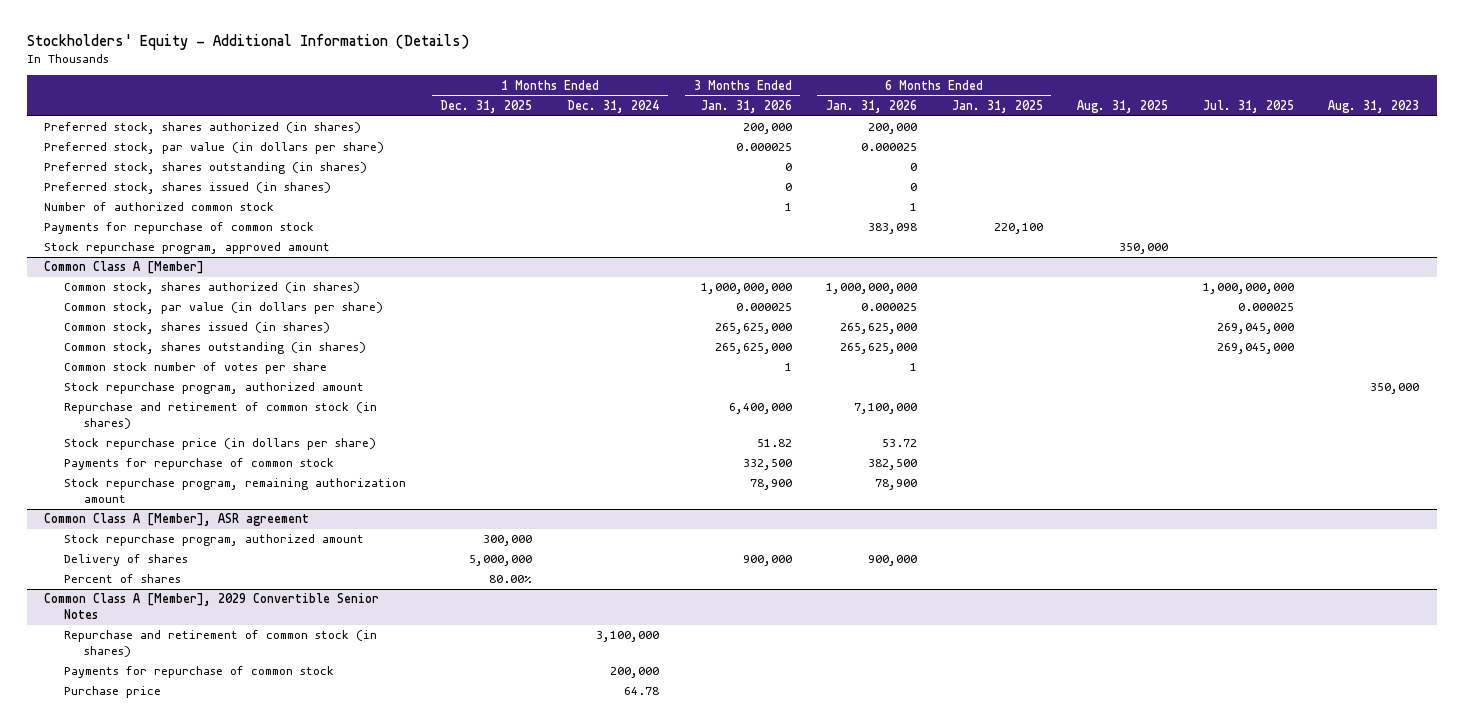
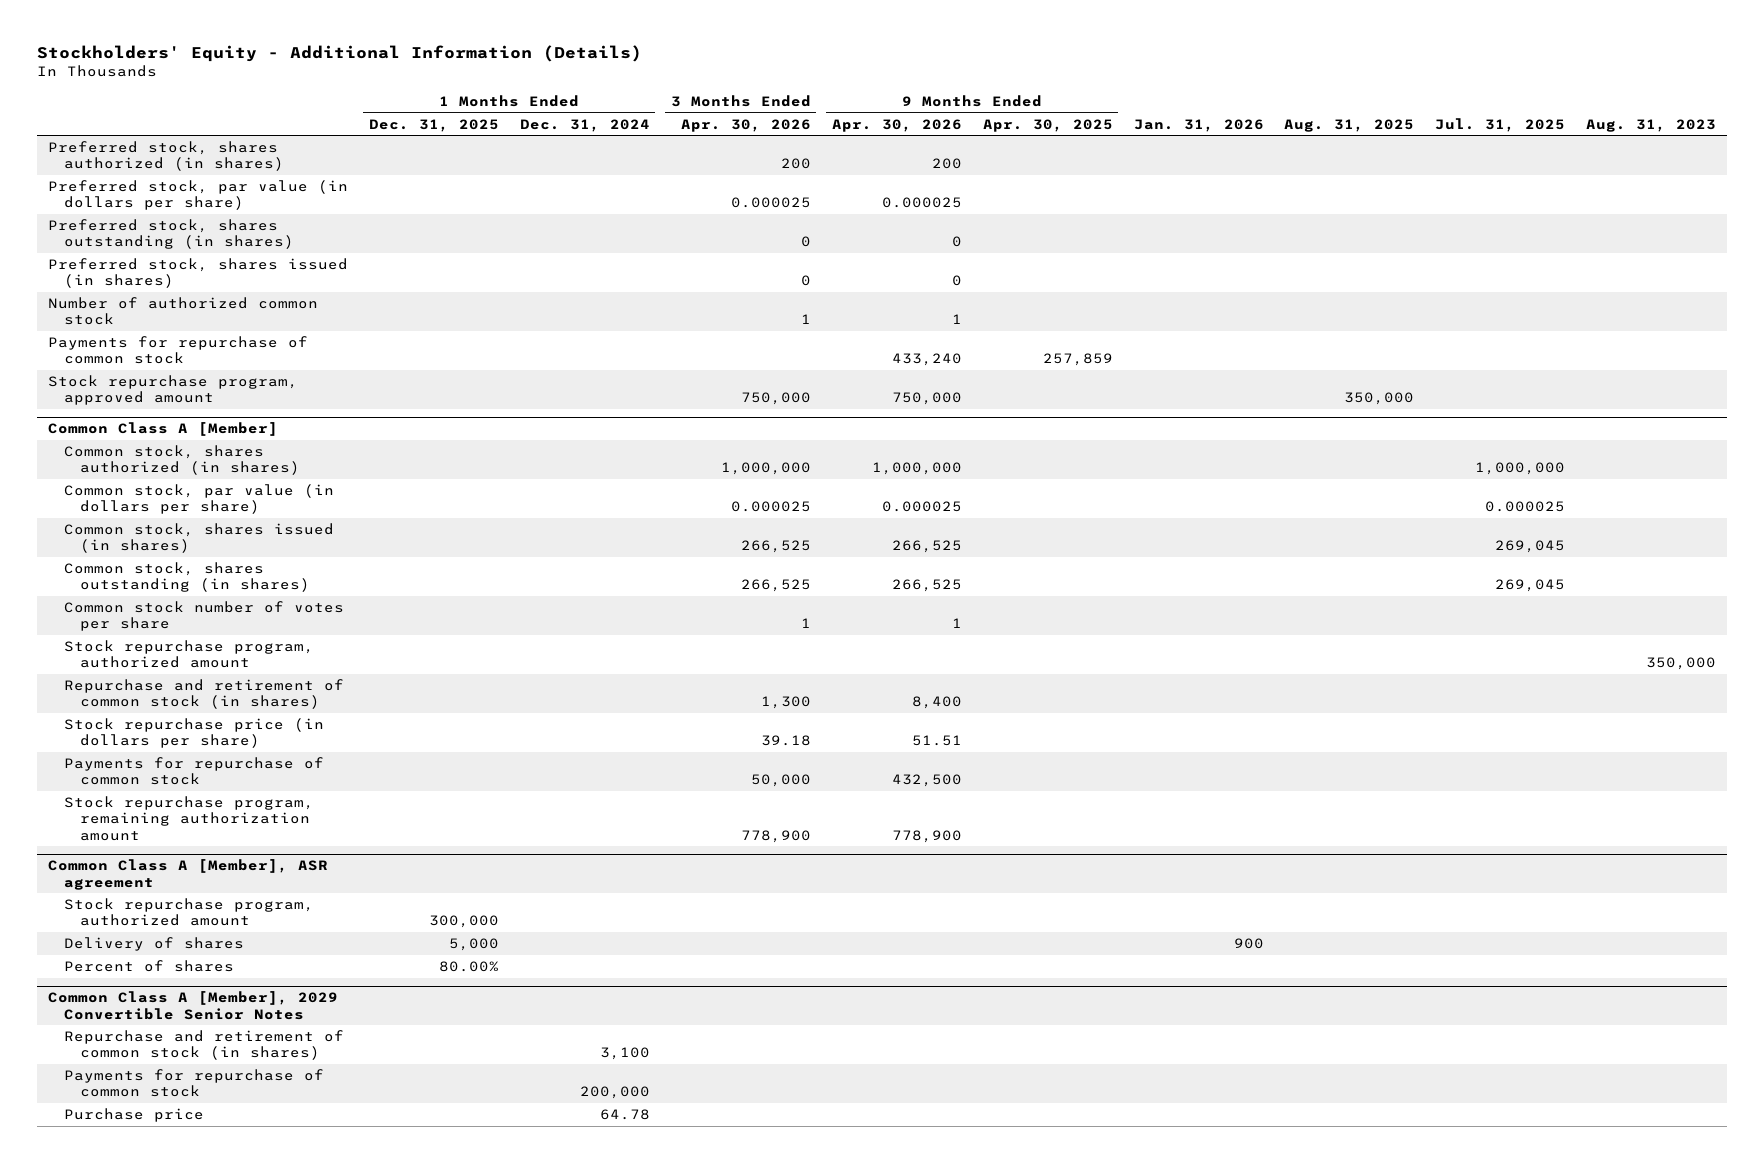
- | 1 Months Ended Dec. 31, 2025 | 1 Months Ended Dec. 31, 2024 | 3 Months Ended Jan. 31, 2026 | 6 Months Ended Jan. 31, 2026 | 6 Months Ended Jan. 31, 2025 | Aug. 31, 2025 | Jul. 31, 2025 | Aug. 31, 2023
+ | 1 Months Ended Dec. 31, 2025 | 1 Months Ended Dec. 31, 2024 | 3 Months Ended Apr. 30, 2026 | 9 Months Ended Apr. 30, 2026 | 9 Months Ended Apr. 30, 2025 | Jan. 31, 2026 | Aug. 31, 2025 | Jul. 31, 2025 | Aug. 31, 2023
@ Common Class A [Member]
- Common stock, shares authorized (in shares) | | | 1,000,000,000 | 1,000,000,000 | | | 1,000,000,000 |
+ Common stock, shares authorized (in shares) | | | 1,000,000 | 1,000,000 | | | | 1,000,000 |
- Common stock, shares issued (in shares) | | | 265,625,000 | 265,625,000 | | | 269,045,000 |
- Common stock, shares outstanding (in shares) | | | 265,625,000 | 265,625,000 | | | 269,045,000 |
+ Common stock, shares issued (in shares) | | | 266,525 | 266,525 | | | | 269,045 |
+ Common stock, shares outstanding (in shares) | | | 266,525 | 266,525 | | | | 269,045 |
@ Common Class A [Member], ASR agreement
- Delivery of shares | 5,000,000 | | 900,000 | 900,000 | | | |
+ Delivery of shares | 5,000 | | | | | 900 | | |
@ Common Class A [Member], 2029 Convertible Senior Notes
- Repurchase and retirement of common stock (in shares) | | 3,100,000 | | | | | |
+ Repurchase and retirement of common stock (in shares) | | 3,100 | | | | | | |

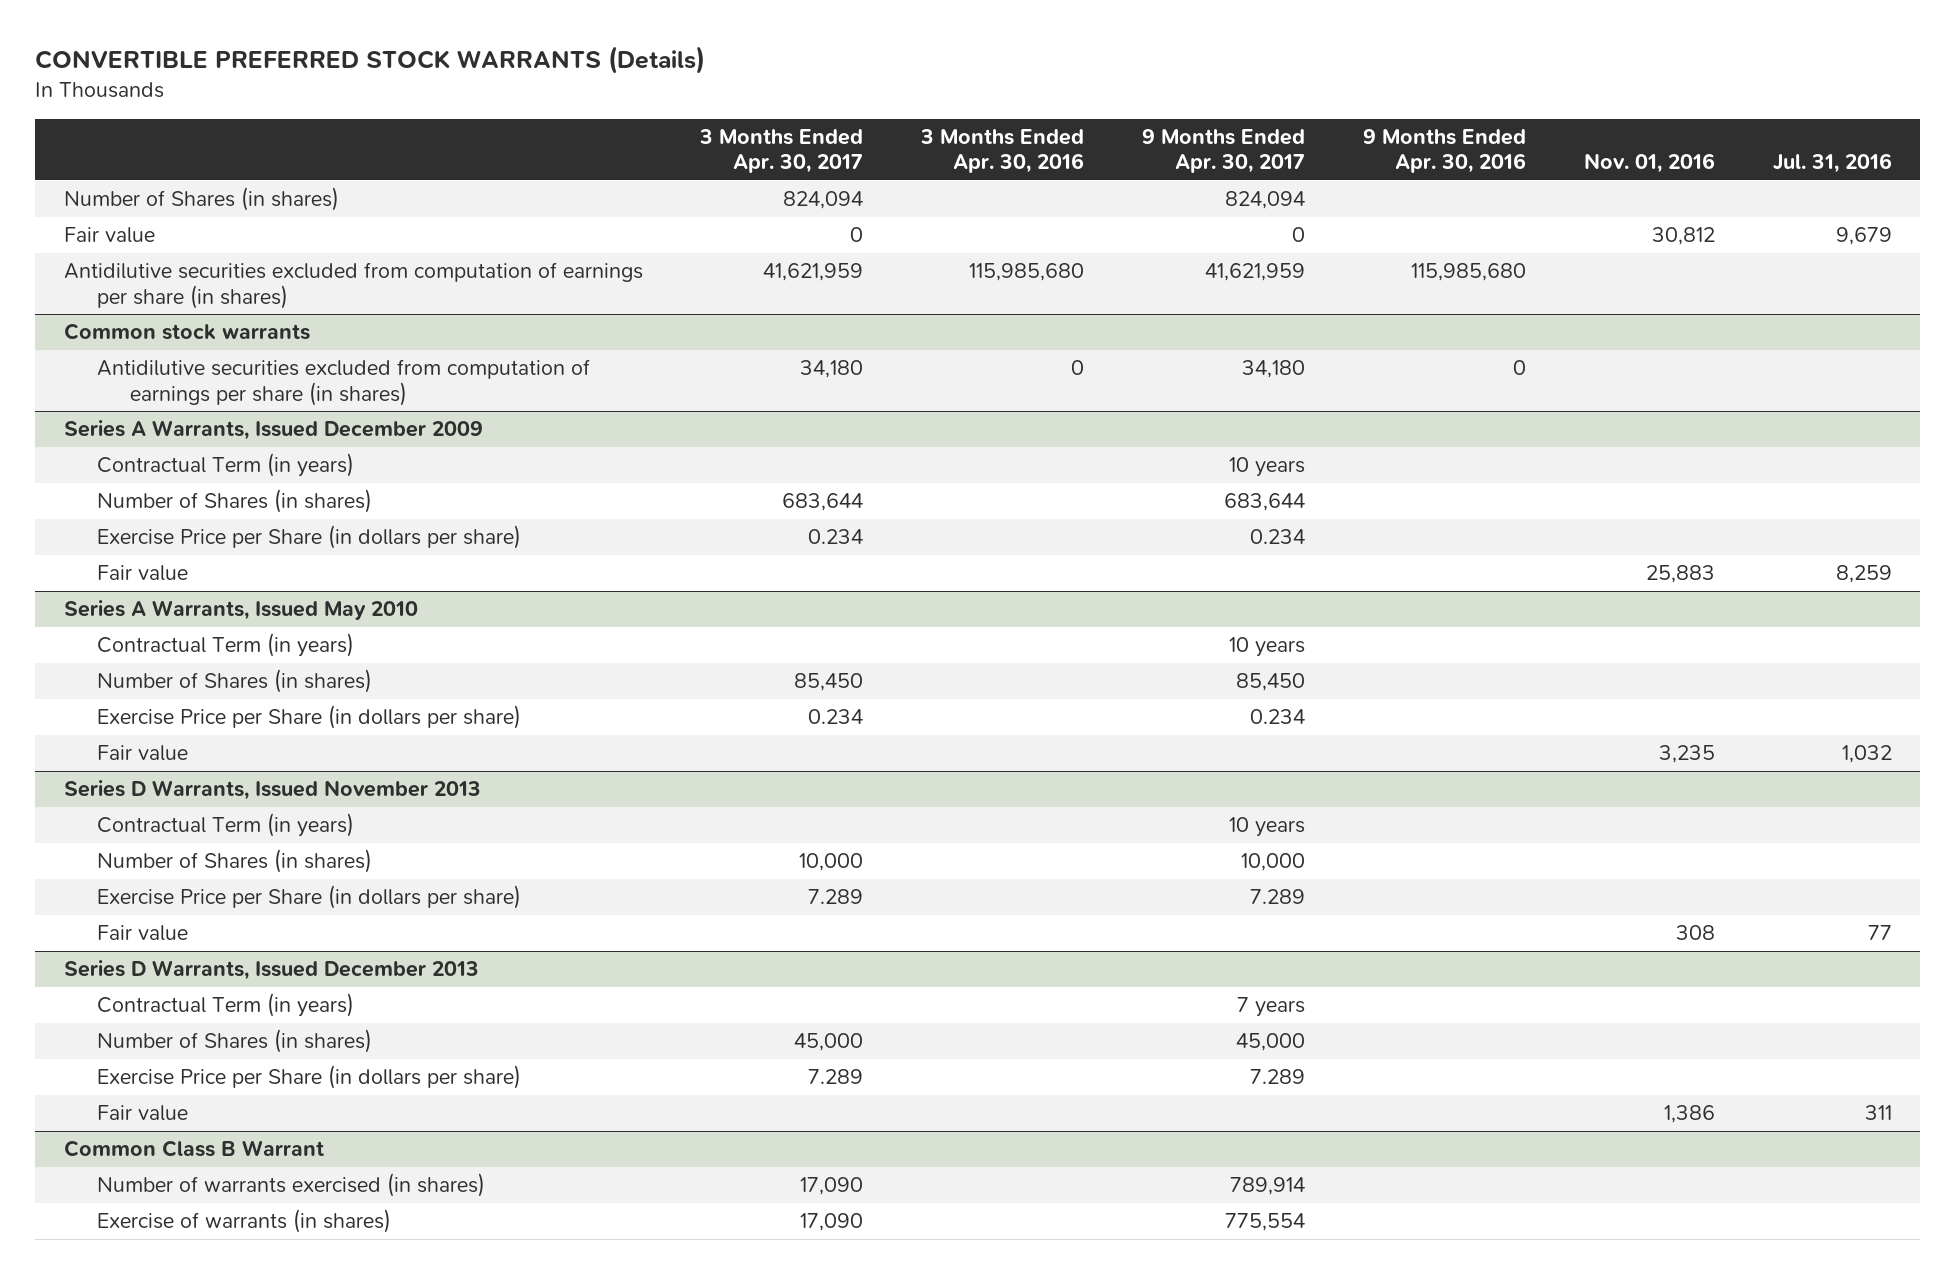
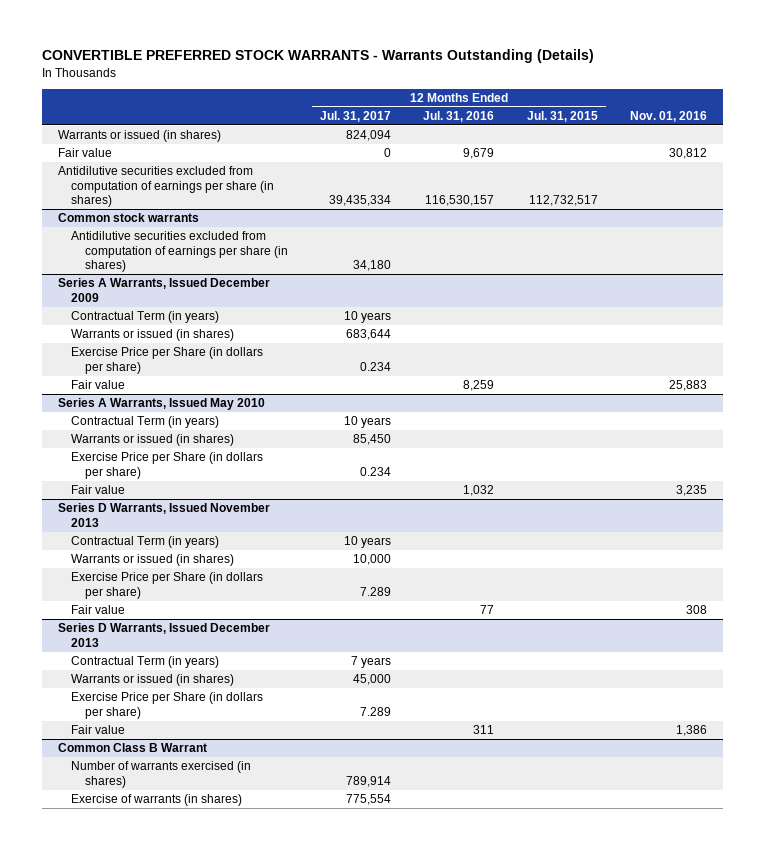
- CONVERTIBLE PREFERRED STOCK WARRANTS (Details)
+ CONVERTIBLE PREFERRED STOCK WARRANTS - Warrants Outstanding (Details)
- | 3 Months Ended Apr. 30, 2017 | 3 Months Ended Apr. 30, 2016 | 9 Months Ended Apr. 30, 2017 | 9 Months Ended Apr. 30, 2016 | Nov. 01, 2016 | Jul. 31, 2016
+ | 12 Months Ended Jul. 31, 2017 | 12 Months Ended Jul. 31, 2016 | 12 Months Ended Jul. 31, 2015 | Nov. 01, 2016
- Number of Shares (in shares) | 824,094 | | 824,094 | | |
+ Warrants or issued (in shares) | 824,094 | | |
@ Series A Warrants, Issued December 2009
- Number of Shares (in shares) | 683,644 | | 683,644 | | |
+ Warrants or issued (in shares) | 683,644 | | |
@ Series A Warrants, Issued May 2010
- Number of Shares (in shares) | 85,450 | | 85,450 | | |
+ Warrants or issued (in shares) | 85,450 | | |
@ Series D Warrants, Issued November 2013
- Number of Shares (in shares) | 10,000 | | 10,000 | | |
+ Warrants or issued (in shares) | 10,000 | | |
@ Series D Warrants, Issued December 2013
- Number of Shares (in shares) | 45,000 | | 45,000 | | |
+ Warrants or issued (in shares) | 45,000 | | |

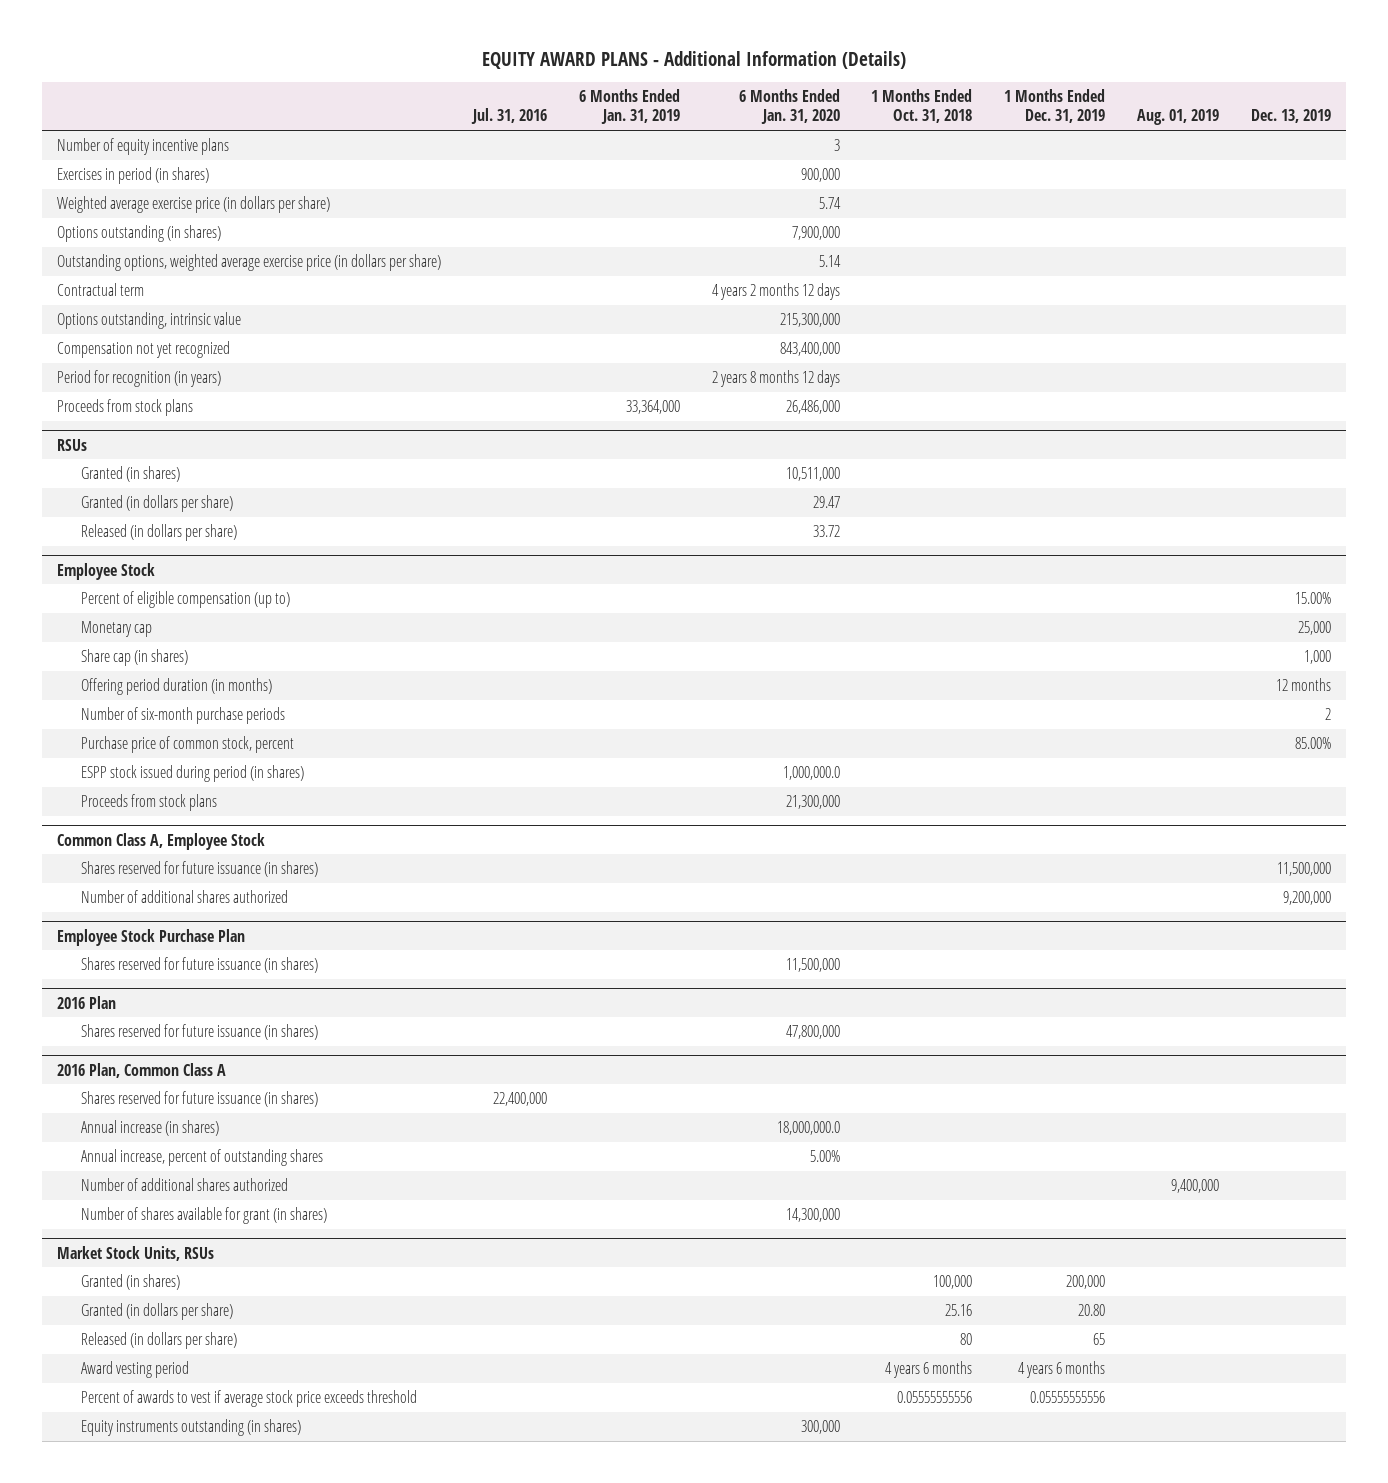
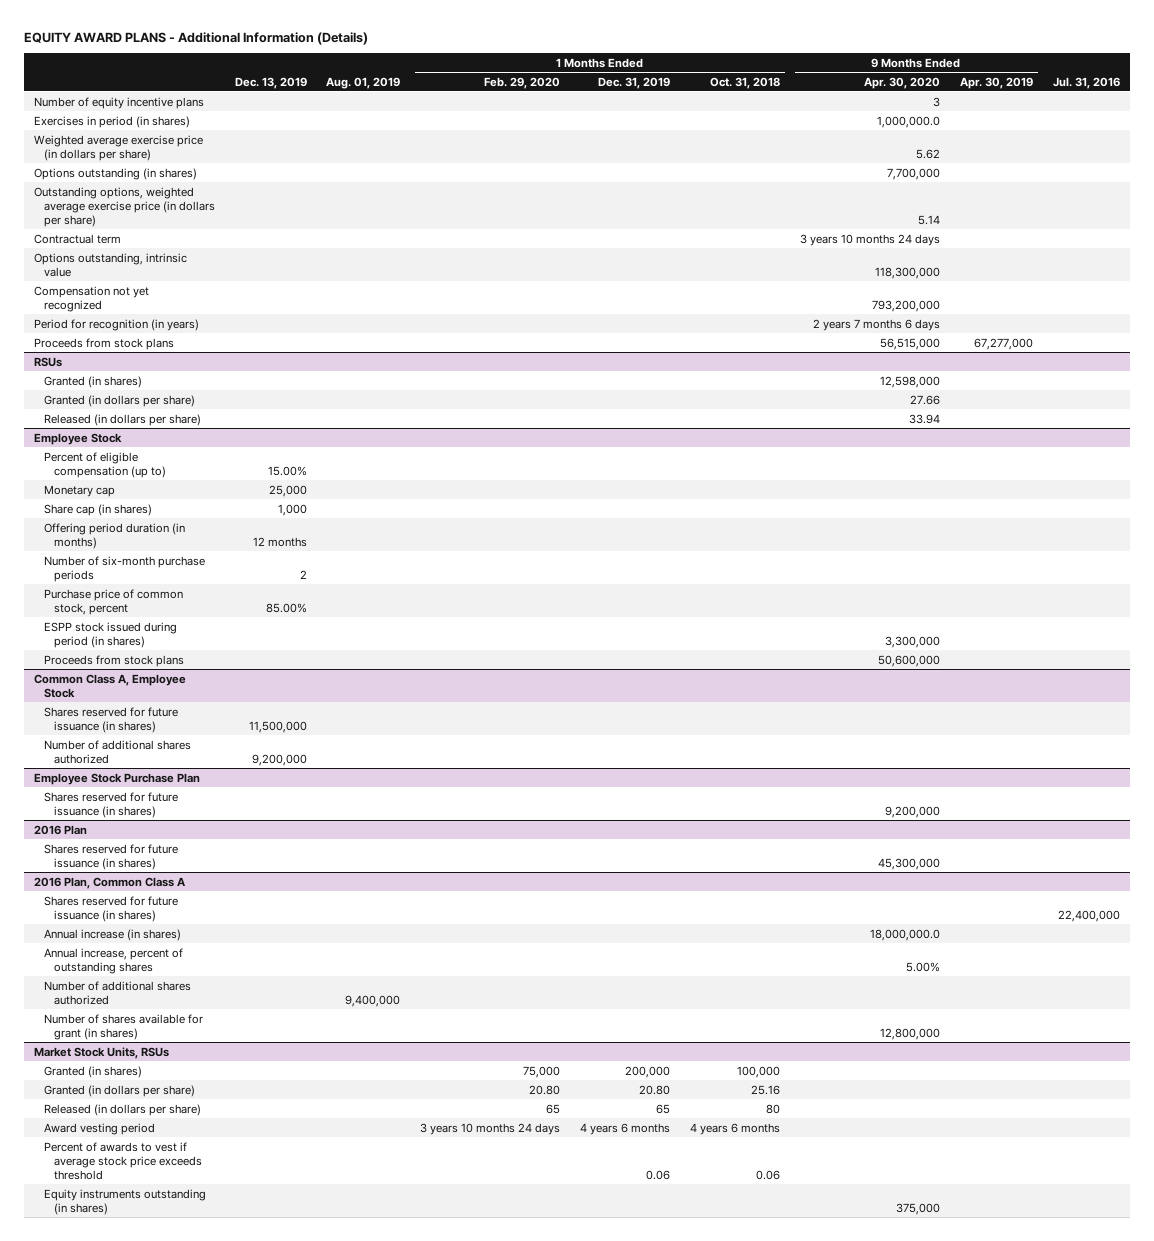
- | Jul. 31, 2016 | 6 Months Ended Jan. 31, 2019 | 6 Months Ended Jan. 31, 2020 | 1 Months Ended Oct. 31, 2018 | 1 Months Ended Dec. 31, 2019 | Aug. 01, 2019 | Dec. 13, 2019
+ | Dec. 13, 2019 | Aug. 01, 2019 | 1 Months Ended Feb. 29, 2020 | 1 Months Ended Dec. 31, 2019 | 1 Months Ended Oct. 31, 2018 | 9 Months Ended Apr. 30, 2020 | 9 Months Ended Apr. 30, 2019 | Jul. 31, 2016
@ Market Stock Units, RSUs
- Percent of awards to vest if average stock price exceeds threshold | | | | 0.05555555556 | 0.05555555556 | |
+ Percent of awards to vest if average stock price exceeds threshold | | | | 0.06 | 0.06 | | |

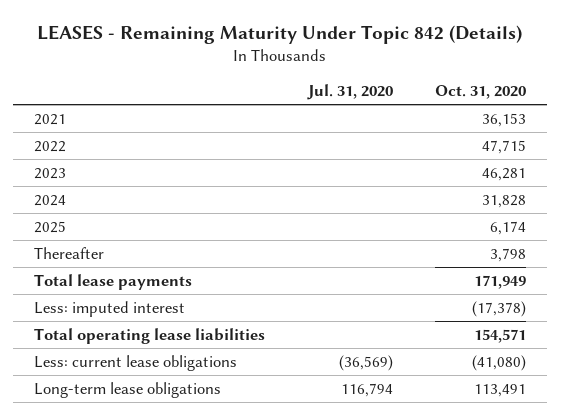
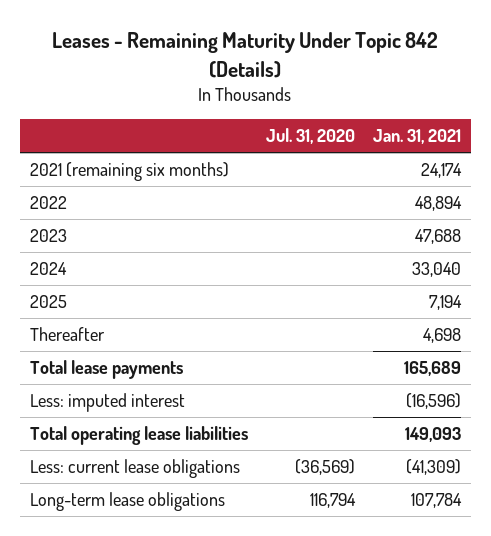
- LEASES - Remaining Maturity Under Topic 842 (Details)
+ Leases - Remaining Maturity Under Topic 842 (Details)
- | Jul. 31, 2020 | Oct. 31, 2020
+ | Jul. 31, 2020 | Jan. 31, 2021
- 2021 | | 36,153
+ 2021 (remaining six months) | | 24,174

